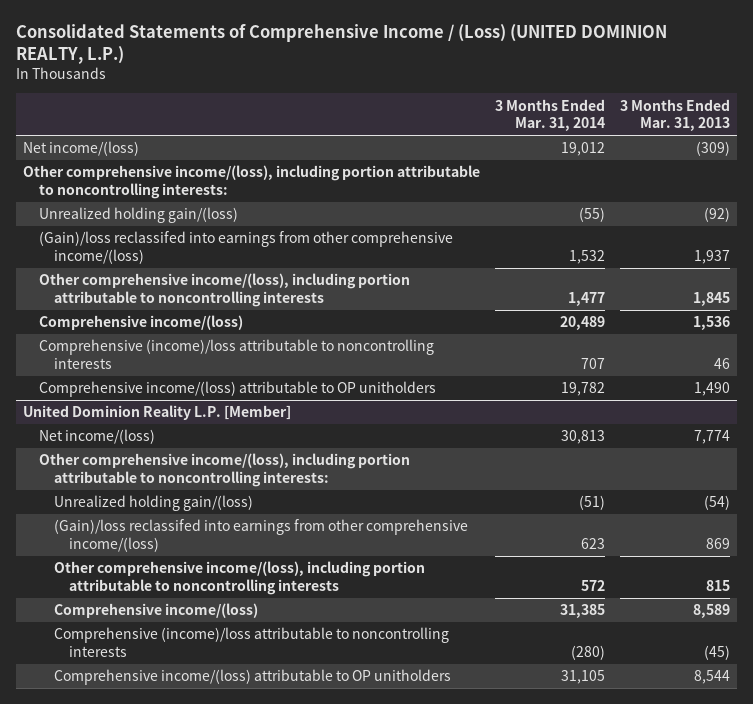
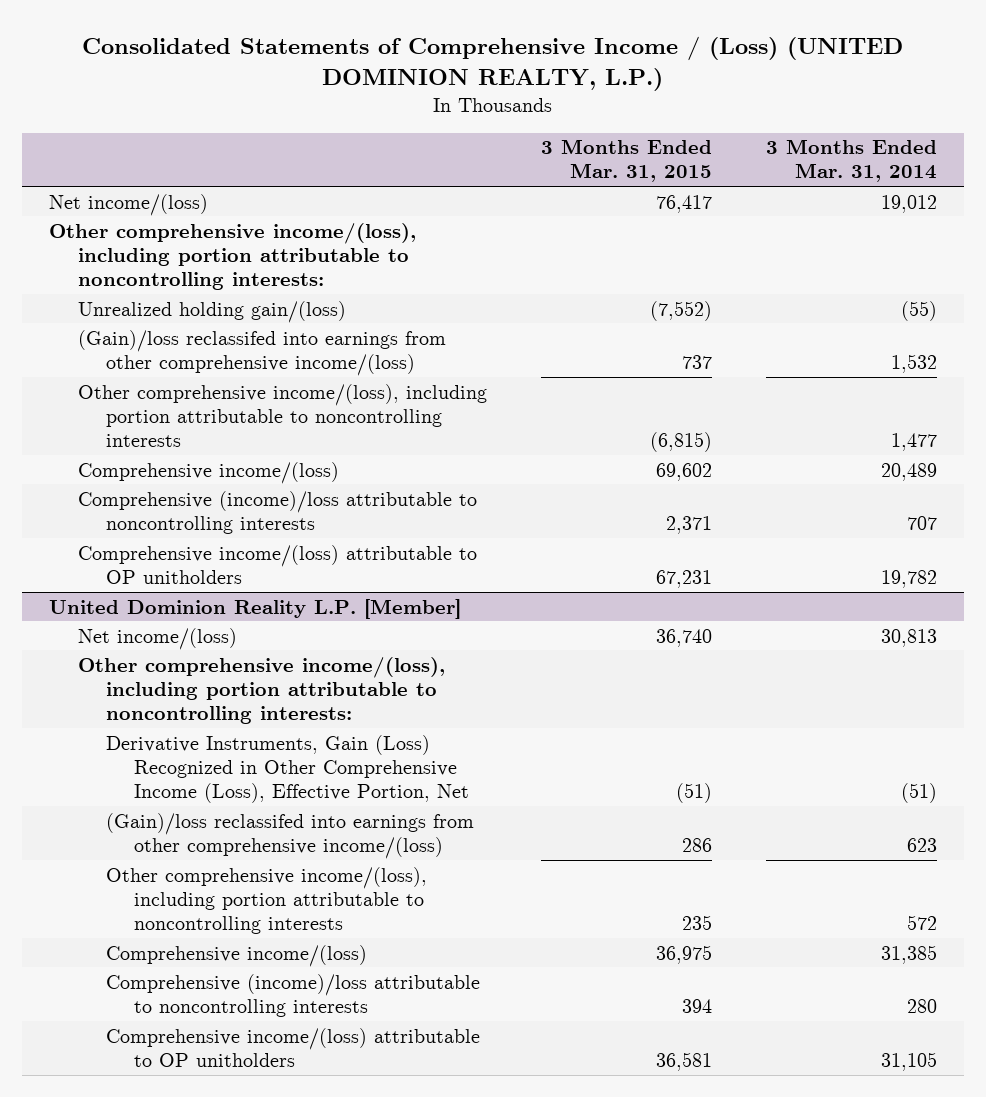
- | 3 Months Ended Mar. 31, 2014 | 3 Months Ended Mar. 31, 2013
+ | 3 Months Ended Mar. 31, 2015 | 3 Months Ended Mar. 31, 2014
@ United Dominion Reality L.P. [Member]
- Unrealized holding gain/(loss) | (51) | (54)
+ Derivative Instruments, Gain (Loss) Recognized in Other Comprehensive Income (Loss), Effective Portion, Net | (51) | (51)
- Comprehensive (income)/loss attributable to noncontrolling interests | (280) | (45)
+ Comprehensive (income)/loss attributable to noncontrolling interests | 394 | 280

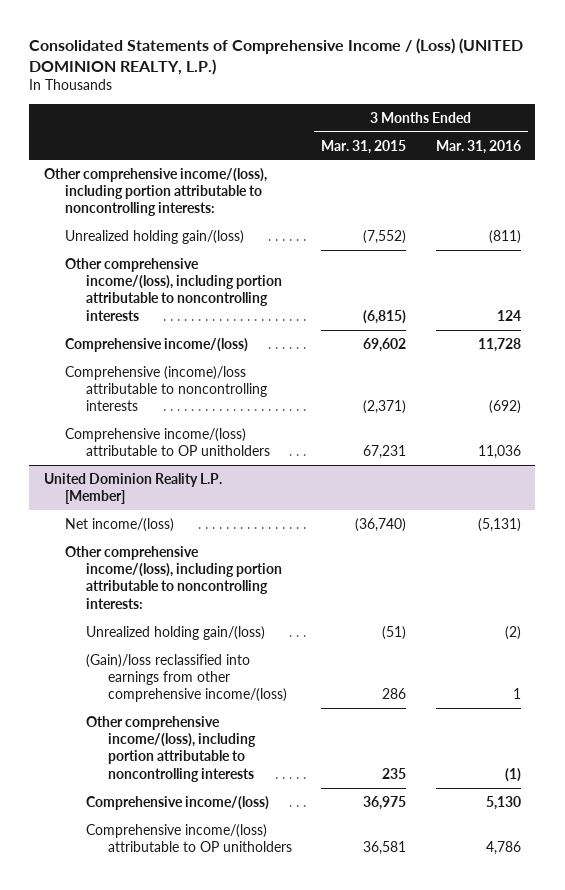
- | 3 Months Ended Mar. 31, 2015 | 3 Months Ended Mar. 31, 2014
+ | 3 Months Ended Mar. 31, 2015 | 3 Months Ended Mar. 31, 2016
- Net income/(loss) | 76,417 | 19,012
- (Gain)/loss reclassifed into earnings from other comprehensive income/(loss) | 737 | 1,532
- Comprehensive (income)/loss attributable to noncontrolling interests | 2,371 | 707
+ Comprehensive (income)/loss attributable to noncontrolling interests | (2,371) | (692)
@ United Dominion Reality L.P. [Member]
- Net income/(loss) | 36,740 | 30,813
+ Net income/(loss) | (36,740) | (5,131)
- Derivative Instruments, Gain (Loss) Recognized in Other Comprehensive Income (Loss), Effective Portion, Net | (51) | (51)
- (Gain)/loss reclassifed into earnings from other comprehensive income/(loss) | 286 | 623
+ Unrealized holding gain/(loss) | (51) | (2)
+ (Gain)/loss reclassified into earnings from other comprehensive income/(loss) | 286 | 1
- Comprehensive (income)/loss attributable to noncontrolling interests | 394 | 280

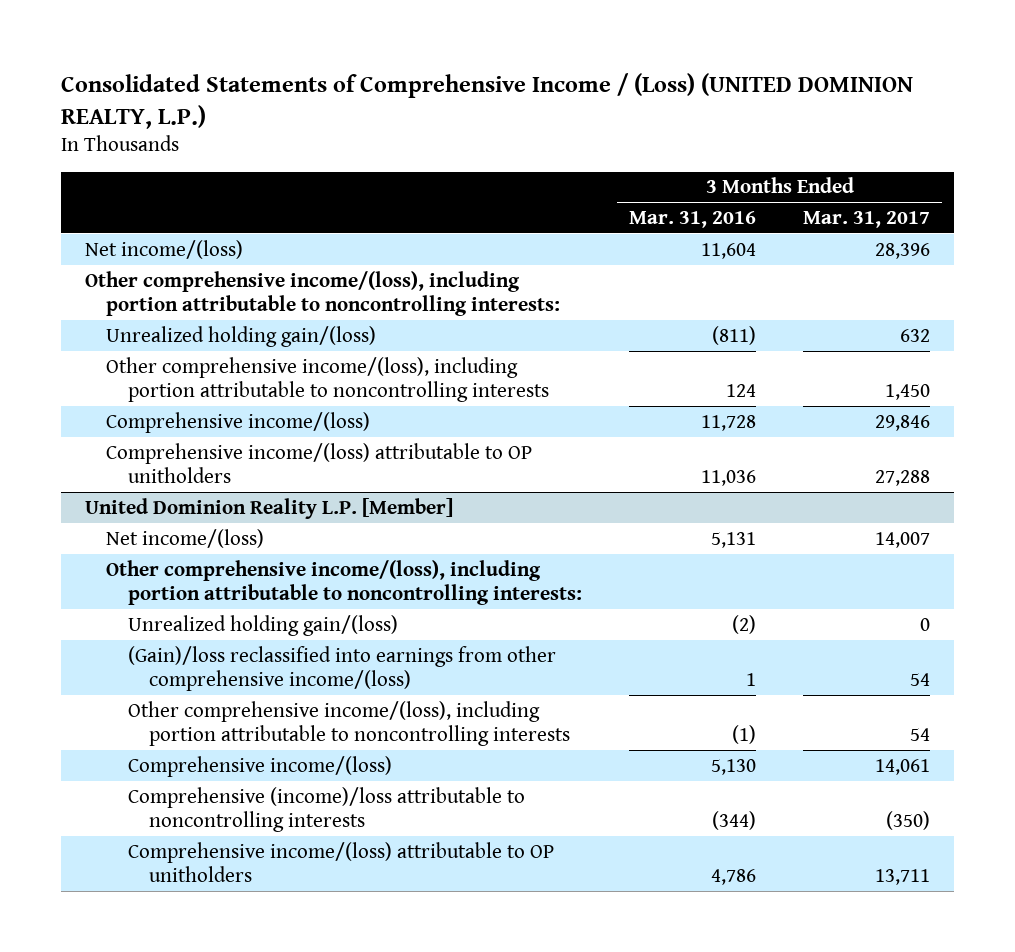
- | 3 Months Ended Mar. 31, 2015 | 3 Months Ended Mar. 31, 2016
+ | 3 Months Ended Mar. 31, 2016 | 3 Months Ended Mar. 31, 2017
+ Net income/(loss) | 11,604 | 28,396
- Comprehensive (income)/loss attributable to noncontrolling interests | (2,371) | (692)
@ United Dominion Reality L.P. [Member]
- Net income/(loss) | (36,740) | (5,131)
+ Net income/(loss) | 5,131 | 14,007
+ Comprehensive (income)/loss attributable to noncontrolling interests | (344) | (350)

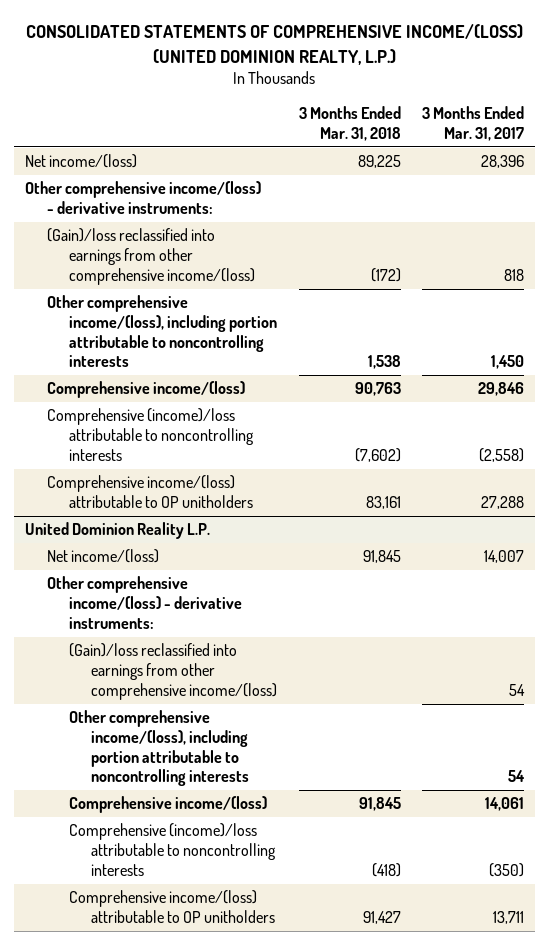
- Consolidated Statements of Comprehensive Income / (Loss) (UNITED DOMINION REALTY, L.P.)
+ CONSOLIDATED STATEMENTS OF COMPREHENSIVE INCOME/(LOSS) (UNITED DOMINION REALTY, L.P.)
- | 3 Months Ended Mar. 31, 2016 | 3 Months Ended Mar. 31, 2017
+ | 3 Months Ended Mar. 31, 2018 | 3 Months Ended Mar. 31, 2017
- Other comprehensive income/(loss), including portion attributable to noncontrolling interests:
- Unrealized holding gain/(loss) | (811) | 632
+ Other comprehensive income/(loss) - derivative instruments:
+ (Gain)/loss reclassified into earnings from other comprehensive income/(loss) | (172) | 818
+ Comprehensive (income)/loss attributable to noncontrolling interests | (7,602) | (2,558)
- United Dominion Reality L.P. [Member]
+ United Dominion Reality L.P.
- Other comprehensive income/(loss), including portion attributable to noncontrolling interests:
- Unrealized holding gain/(loss) | (2) | 0
+ Other comprehensive income/(loss) - derivative instruments:

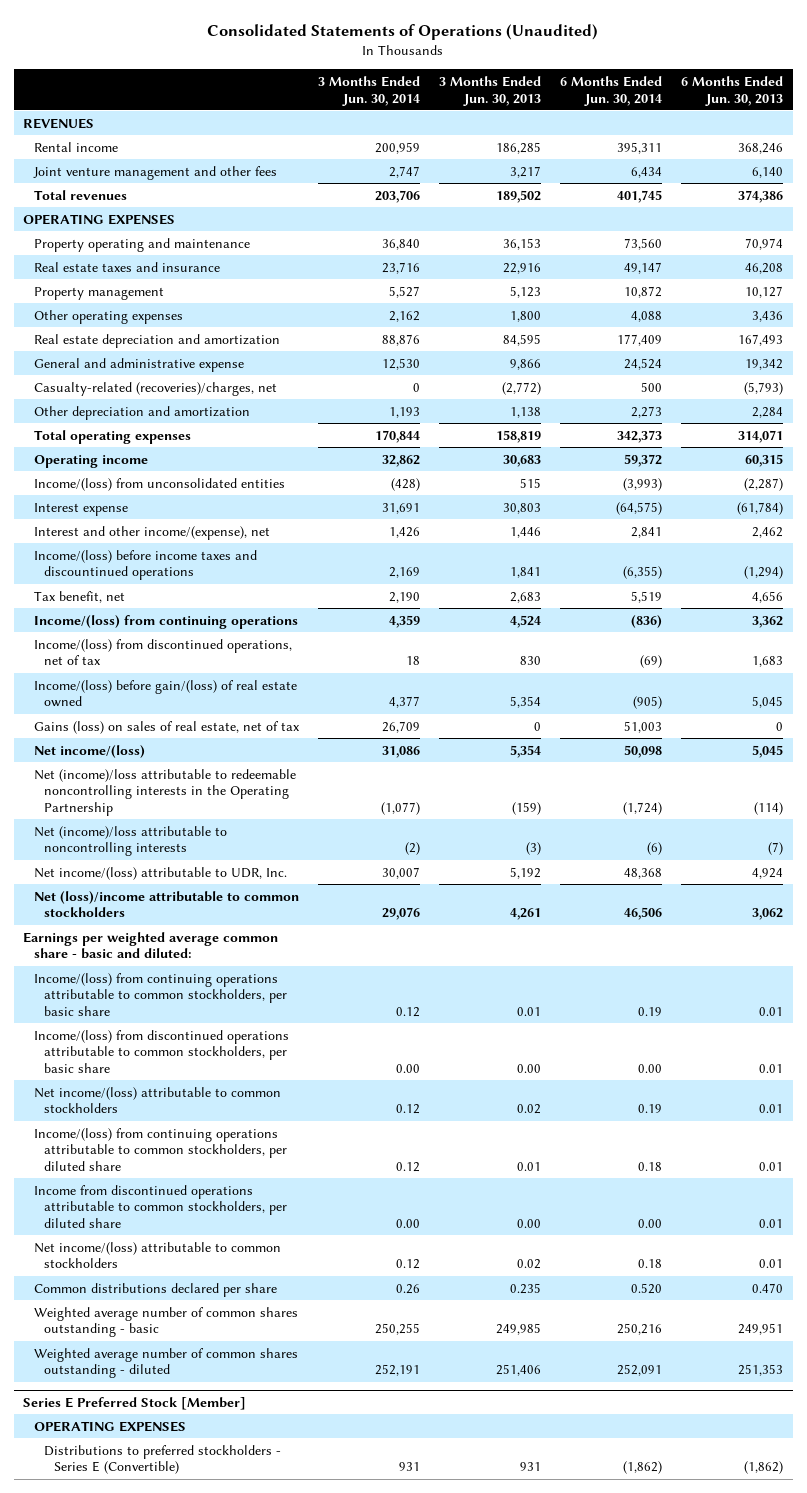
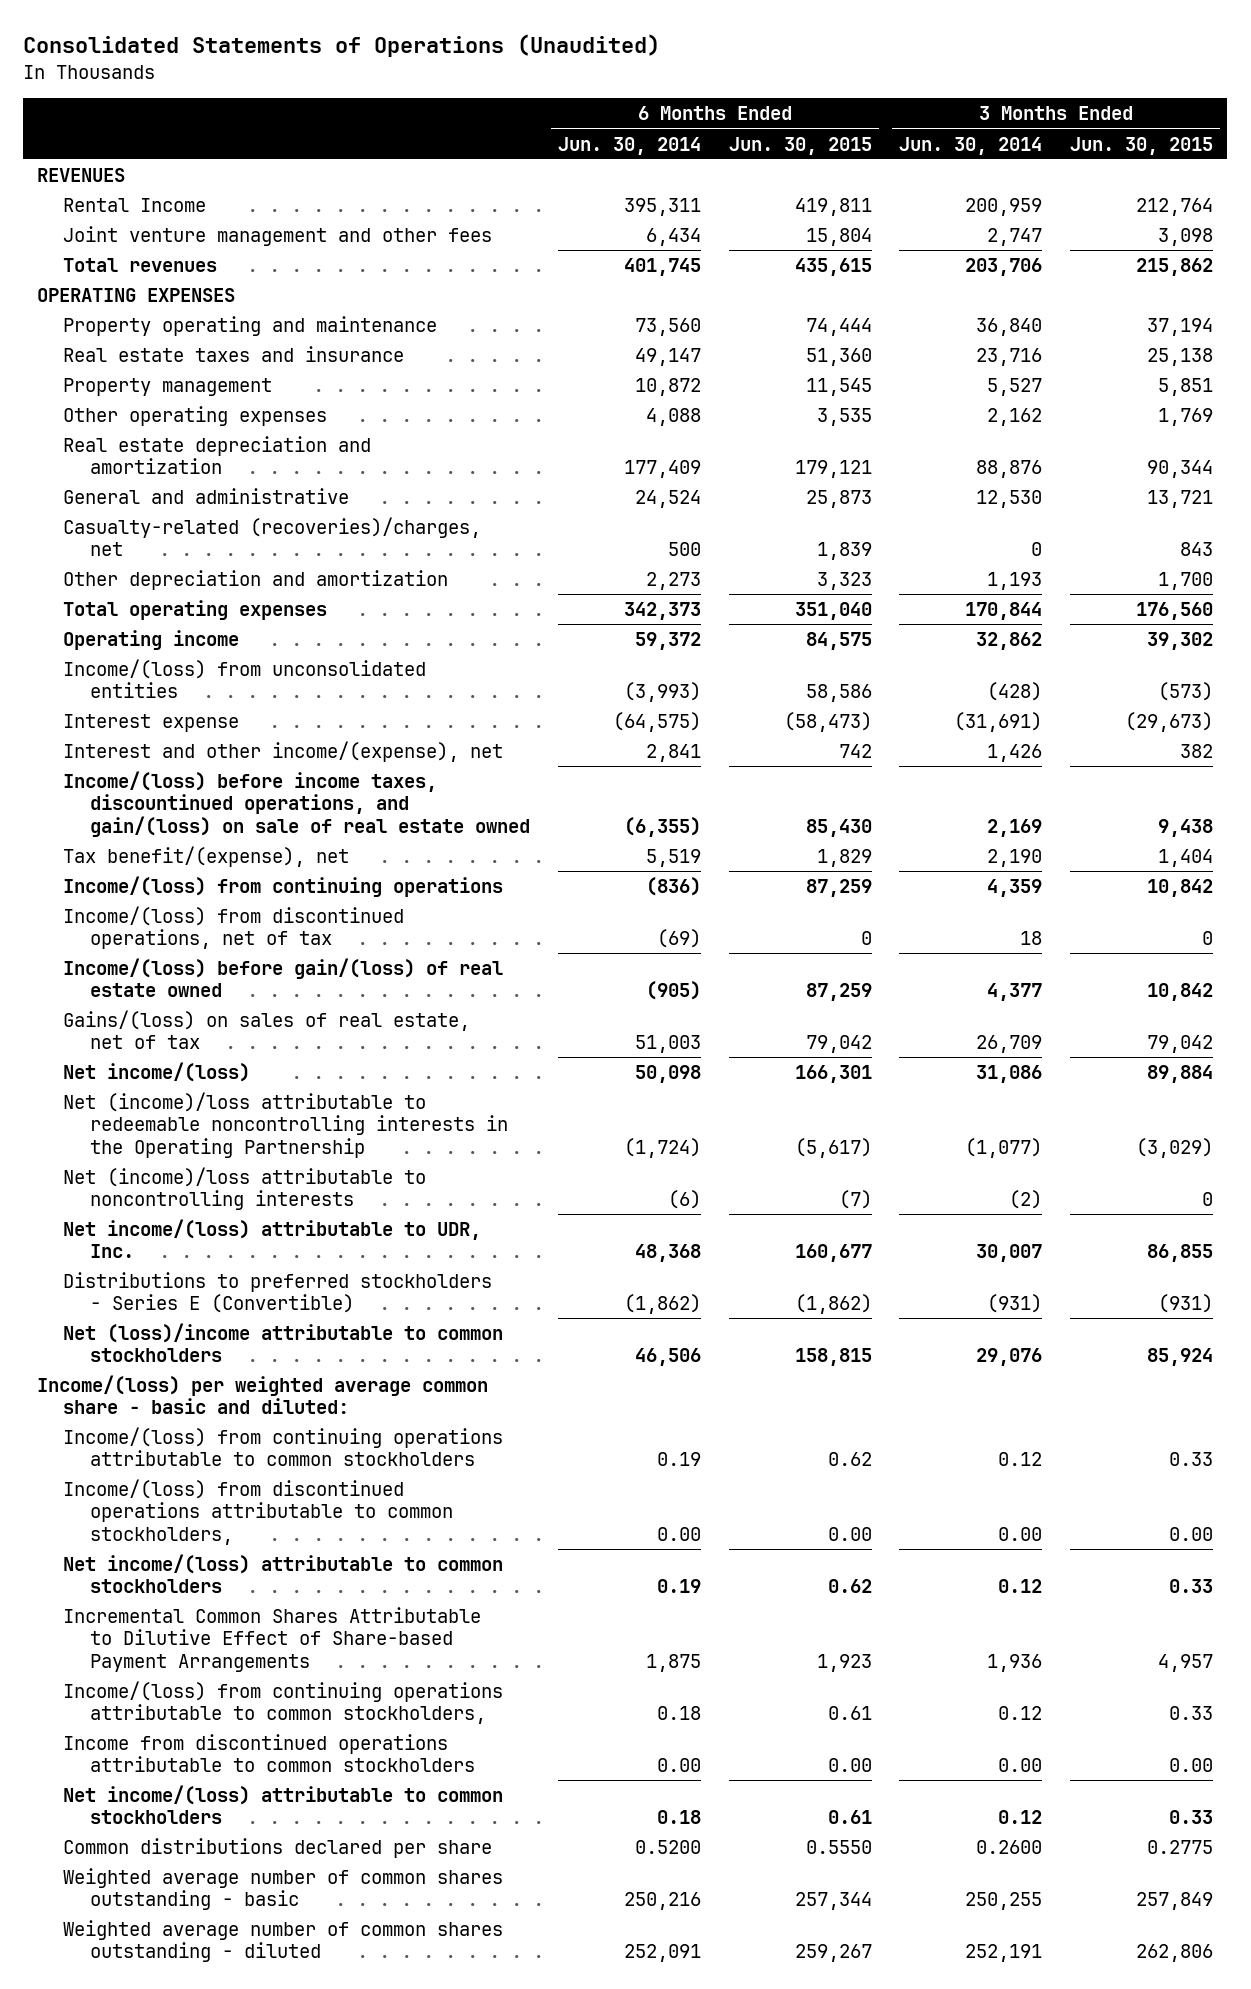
- | 3 Months Ended Jun. 30, 2014 | 3 Months Ended Jun. 30, 2013 | 6 Months Ended Jun. 30, 2014 | 6 Months Ended Jun. 30, 2013
+ | 6 Months Ended Jun. 30, 2014 | 6 Months Ended Jun. 30, 2015 | 3 Months Ended Jun. 30, 2014 | 3 Months Ended Jun. 30, 2015
- Rental income | 200,959 | 186,285 | 395,311 | 368,246
+ Rental Income | 395,311 | 419,811 | 200,959 | 212,764
- General and administrative expense | 12,530 | 9,866 | 24,524 | 19,342
+ General and administrative | 24,524 | 25,873 | 12,530 | 13,721
- Interest expense | 31,691 | 30,803 | (64,575) | (61,784)
+ Interest expense | (64,575) | (58,473) | (31,691) | (29,673)
- Income/(loss) before income taxes and discountinued operations | 2,169 | 1,841 | (6,355) | (1,294)
- Tax benefit, net | 2,190 | 2,683 | 5,519 | 4,656
+ Income/(loss) before income taxes, discountinued operations, and gain/(loss) on sale of real estate owned | (6,355) | 85,430 | 2,169 | 9,438
+ Tax benefit/(expense), net | 5,519 | 1,829 | 2,190 | 1,404
- Gains (loss) on sales of real estate, net of tax | 26,709 | 0 | 51,003 | 0
+ Gains/(loss) on sales of real estate, net of tax | 51,003 | 79,042 | 26,709 | 79,042
+ Distributions to preferred stockholders - Series E (Convertible) | (1,862) | (1,862) | (931) | (931)
- Earnings per weighted average common share - basic and diluted:
- Income/(loss) from continuing operations attributable to common stockholders, per basic share | 0.12 | 0.01 | 0.19 | 0.01
- Income/(loss) from discontinued operations attributable to common stockholders, per basic share | 0.00 | 0.00 | 0.00 | 0.01
+ Income/(loss) per weighted average common share - basic and diluted:
+ Income/(loss) from continuing operations attributable to common stockholders | 0.19 | 0.62 | 0.12 | 0.33
+ Income/(loss) from discontinued operations attributable to common stockholders, | 0.00 | 0.00 | 0.00 | 0.00
- Income/(loss) from continuing operations attributable to common stockholders, per diluted share | 0.12 | 0.01 | 0.18 | 0.01
- Income from discontinued operations attributable to common stockholders, per diluted share | 0.00 | 0.00 | 0.00 | 0.01
+ Incremental Common Shares Attributable to Dilutive Effect of Share-based Payment Arrangements | 1,875 | 1,923 | 1,936 | 4,957
+ Income/(loss) from continuing operations attributable to common stockholders, | 0.18 | 0.61 | 0.12 | 0.33
+ Income from discontinued operations attributable to common stockholders | 0.00 | 0.00 | 0.00 | 0.00
- Common distributions declared per share | 0.26 | 0.235 | 0.520 | 0.470
+ Common distributions declared per share | 0.5200 | 0.5550 | 0.2600 | 0.2775
- Series E Preferred Stock [Member]
- OPERATING EXPENSES
- Distributions to preferred stockholders - Series E (Convertible) | 931 | 931 | (1,862) | (1,862)

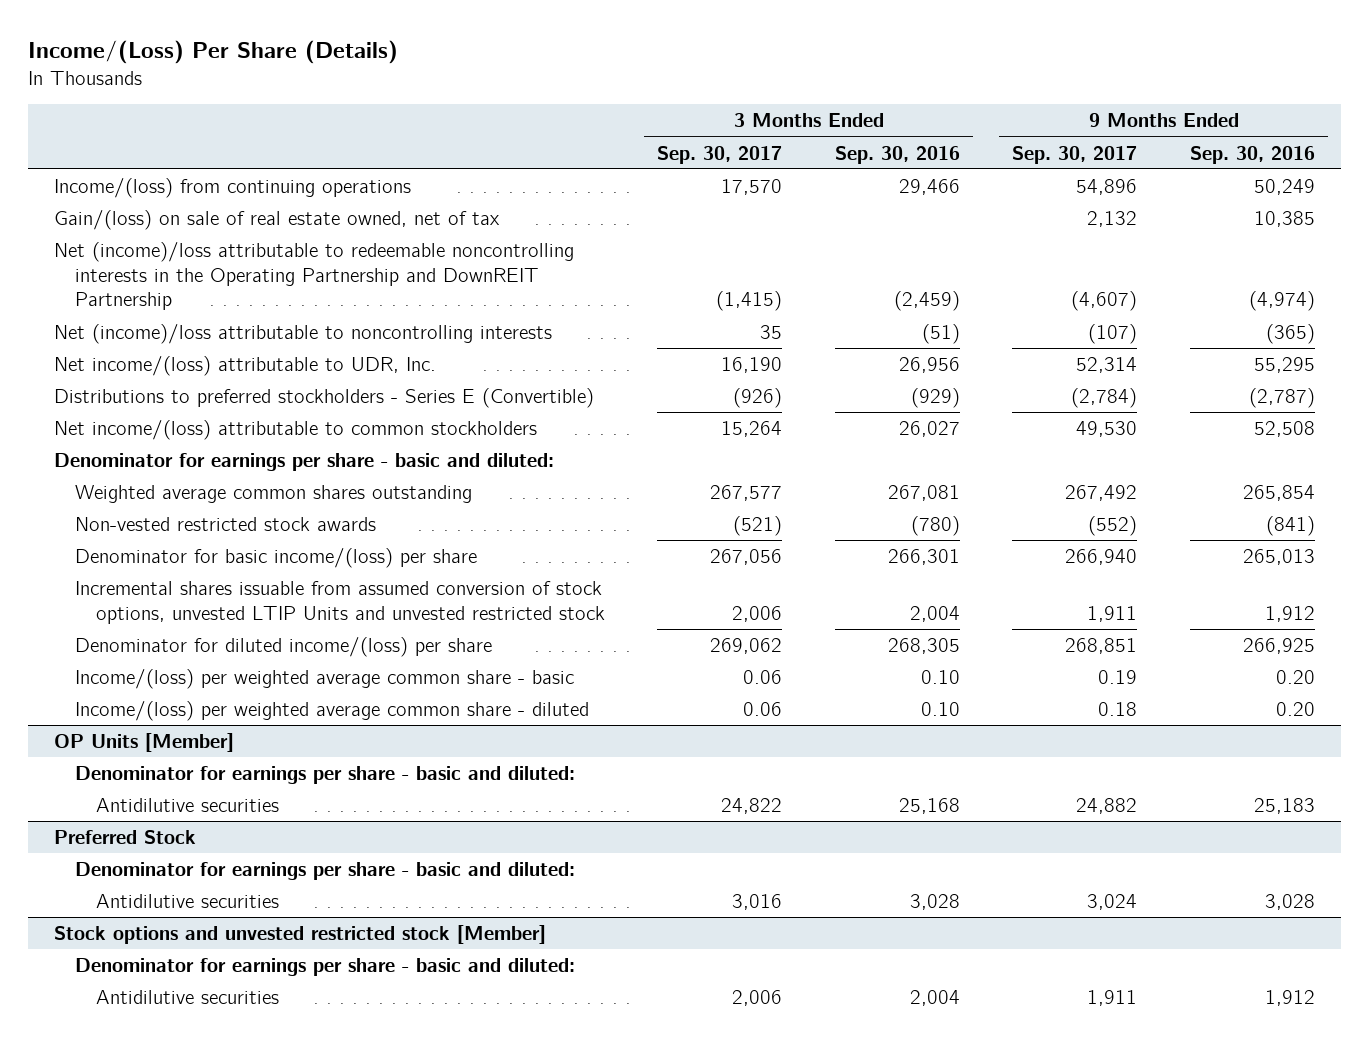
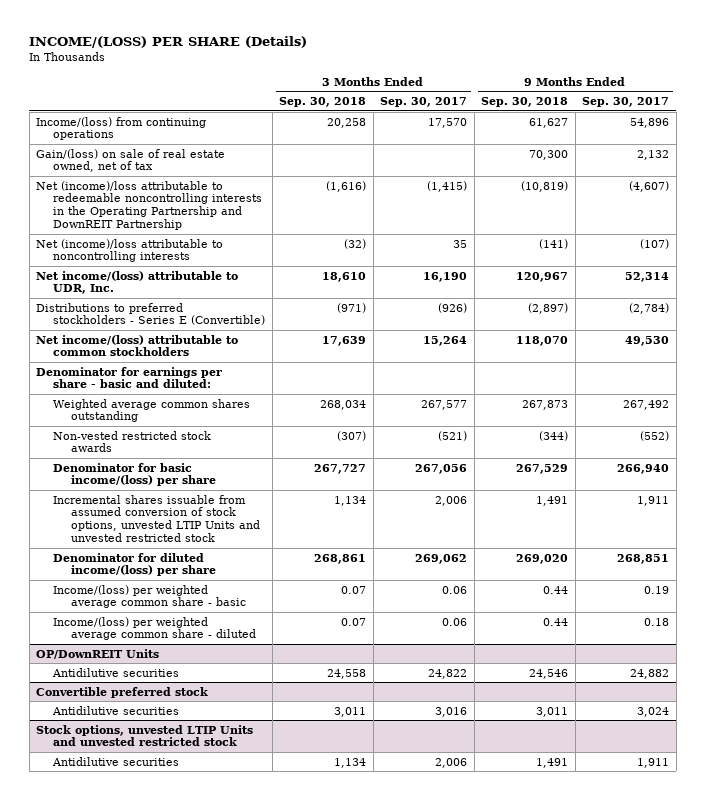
- Income/(Loss) Per Share (Details)
+ INCOME/(LOSS) PER SHARE (Details)
- | 3 Months Ended Sep. 30, 2017 | 3 Months Ended Sep. 30, 2016 | 9 Months Ended Sep. 30, 2017 | 9 Months Ended Sep. 30, 2016
+ | 3 Months Ended Sep. 30, 2018 | 3 Months Ended Sep. 30, 2017 | 9 Months Ended Sep. 30, 2018 | 9 Months Ended Sep. 30, 2017
- OP Units [Member]
- Denominator for earnings per share - basic and diluted:
+ OP/DownREIT Units
- Preferred Stock
- Denominator for earnings per share - basic and diluted:
+ Convertible preferred stock
- Stock options and unvested restricted stock [Member]
- Denominator for earnings per share - basic and diluted:
+ Stock options, unvested LTIP Units and unvested restricted stock

